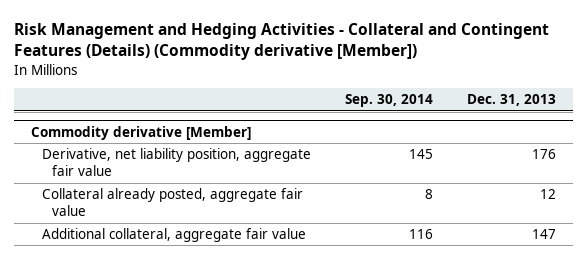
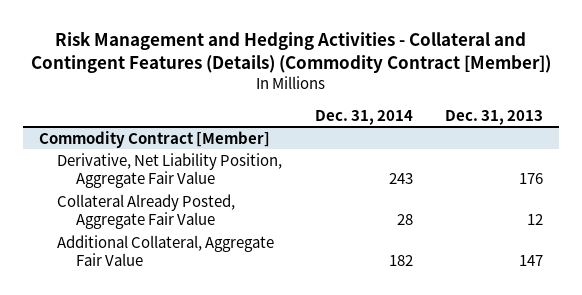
- Risk Management and Hedging Activities - Collateral and Contingent Features (Details) (Commodity derivative [Member])
+ Risk Management and Hedging Activities - Collateral and Contingent Features (Details) (Commodity Contract [Member])
- | Sep. 30, 2014 | Dec. 31, 2013
+ | Dec. 31, 2014 | Dec. 31, 2013
- Commodity derivative [Member]
- Derivative, net liability position, aggregate fair value | 145 | 176
- Collateral already posted, aggregate fair value | 8 | 12
- Additional collateral, aggregate fair value | 116 | 147
+ Commodity Contract [Member]
+ Derivative, Net Liability Position, Aggregate Fair Value | 243 | 176
+ Collateral Already Posted, Aggregate Fair Value | 28 | 12
+ Additional Collateral, Aggregate Fair Value | 182 | 147

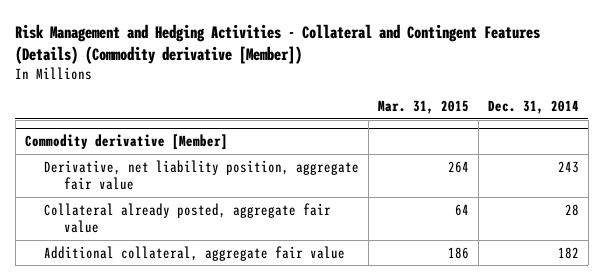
- Risk Management and Hedging Activities - Collateral and Contingent Features (Details) (Commodity Contract [Member])
+ Risk Management and Hedging Activities - Collateral and Contingent Features (Details) (Commodity derivative [Member])
- | Dec. 31, 2014 | Dec. 31, 2013
+ | Mar. 31, 2015 | Dec. 31, 2014
- Commodity Contract [Member]
- Derivative, Net Liability Position, Aggregate Fair Value | 243 | 176
- Collateral Already Posted, Aggregate Fair Value | 28 | 12
- Additional Collateral, Aggregate Fair Value | 182 | 147
+ Commodity derivative [Member]
+ Derivative, net liability position, aggregate fair value | 264 | 243
+ Collateral already posted, aggregate fair value | 64 | 28
+ Additional collateral, aggregate fair value | 186 | 182

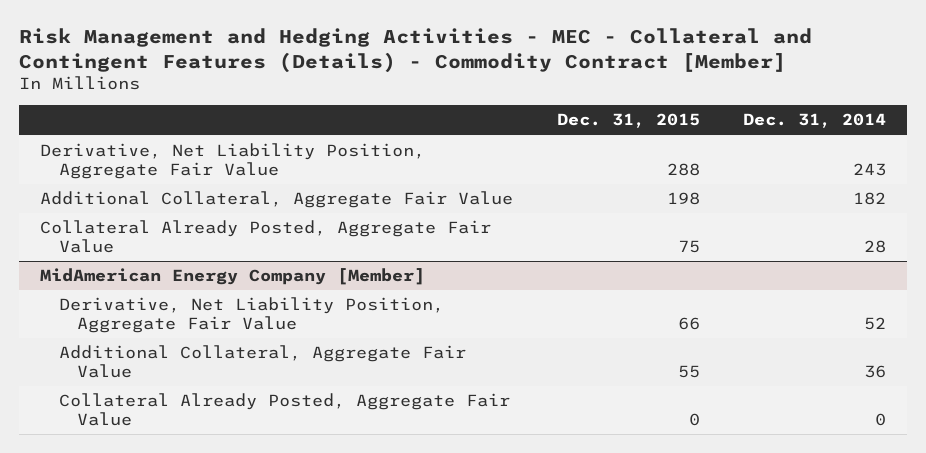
- Risk Management and Hedging Activities - Collateral and Contingent Features (Details) (Commodity derivative [Member])
+ Risk Management and Hedging Activities - MEC - Collateral and Contingent Features (Details) - Commodity Contract [Member]
- | Mar. 31, 2015 | Dec. 31, 2014
+ | Dec. 31, 2015 | Dec. 31, 2014
- Commodity derivative [Member]
- Derivative, net liability position, aggregate fair value | 264 | 243
- Collateral already posted, aggregate fair value | 64 | 28
- Additional collateral, aggregate fair value | 186 | 182
+ Derivative, Net Liability Position, Aggregate Fair Value | 288 | 243
+ Additional Collateral, Aggregate Fair Value | 198 | 182
+ Collateral Already Posted, Aggregate Fair Value | 75 | 28
+ MidAmerican Energy Company [Member]
+ Derivative, Net Liability Position, Aggregate Fair Value | 66 | 52
+ Additional Collateral, Aggregate Fair Value | 55 | 36
+ Collateral Already Posted, Aggregate Fair Value | 0 | 0

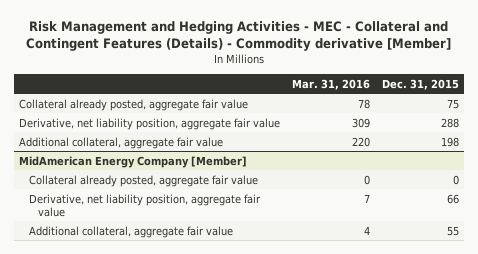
- Risk Management and Hedging Activities - MEC - Collateral and Contingent Features (Details) - Commodity Contract [Member]
+ Risk Management and Hedging Activities - MEC - Collateral and Contingent Features (Details) - Commodity derivative [Member]
- | Dec. 31, 2015 | Dec. 31, 2014
+ | Mar. 31, 2016 | Dec. 31, 2015
- Derivative, Net Liability Position, Aggregate Fair Value | 288 | 243
- Additional Collateral, Aggregate Fair Value | 198 | 182
- Collateral Already Posted, Aggregate Fair Value | 75 | 28
+ Collateral already posted, aggregate fair value | 78 | 75
+ Derivative, net liability position, aggregate fair value | 309 | 288
+ Additional collateral, aggregate fair value | 220 | 198
@ MidAmerican Energy Company [Member]
- Derivative, Net Liability Position, Aggregate Fair Value | 66 | 52
- Additional Collateral, Aggregate Fair Value | 55 | 36
- Collateral Already Posted, Aggregate Fair Value | 0 | 0
+ Collateral already posted, aggregate fair value | 0 | 0
+ Derivative, net liability position, aggregate fair value | 7 | 66
+ Additional collateral, aggregate fair value | 4 | 55

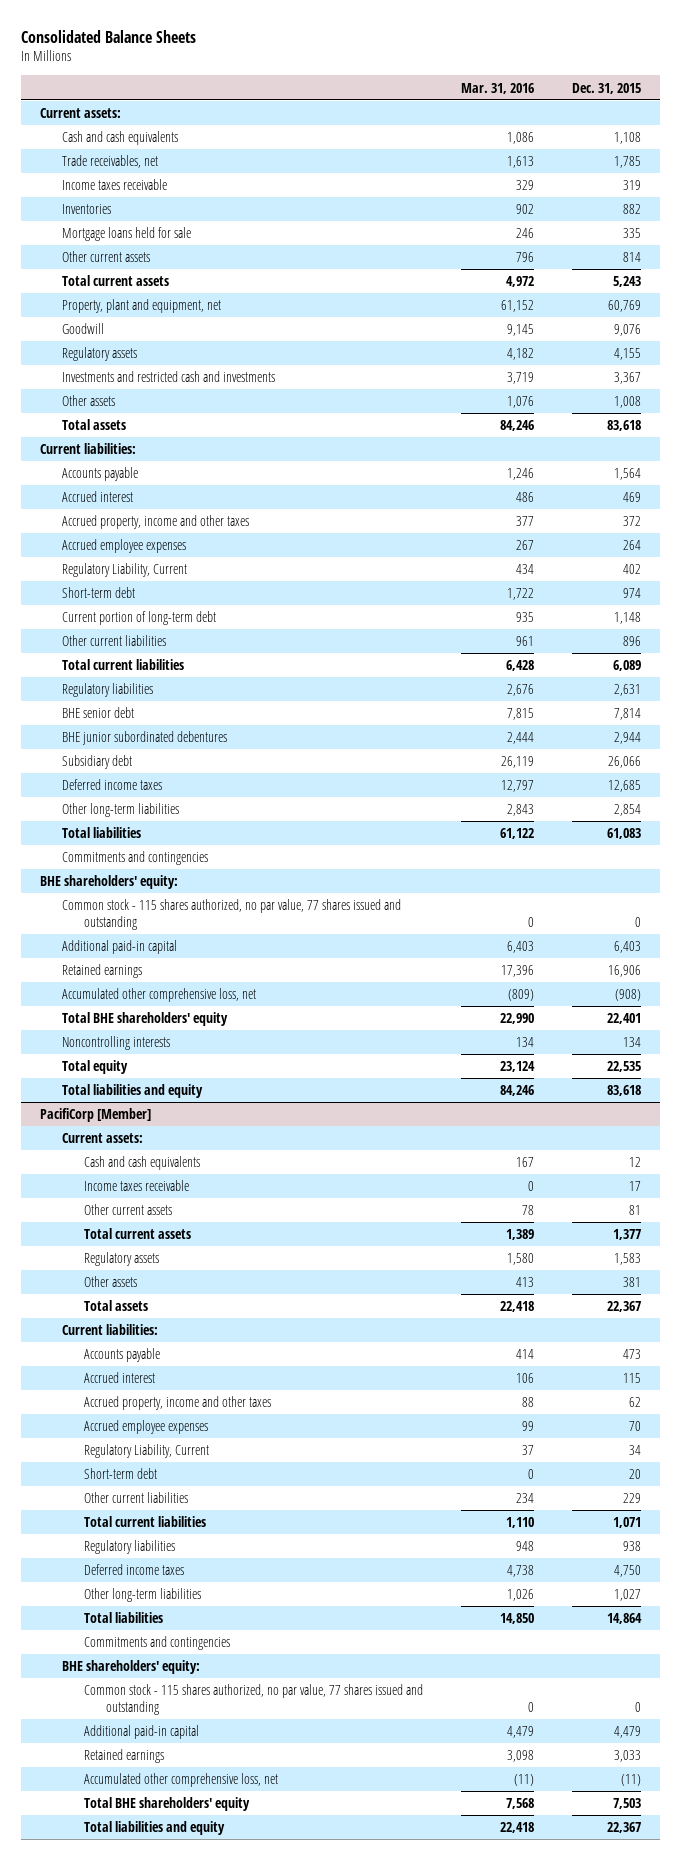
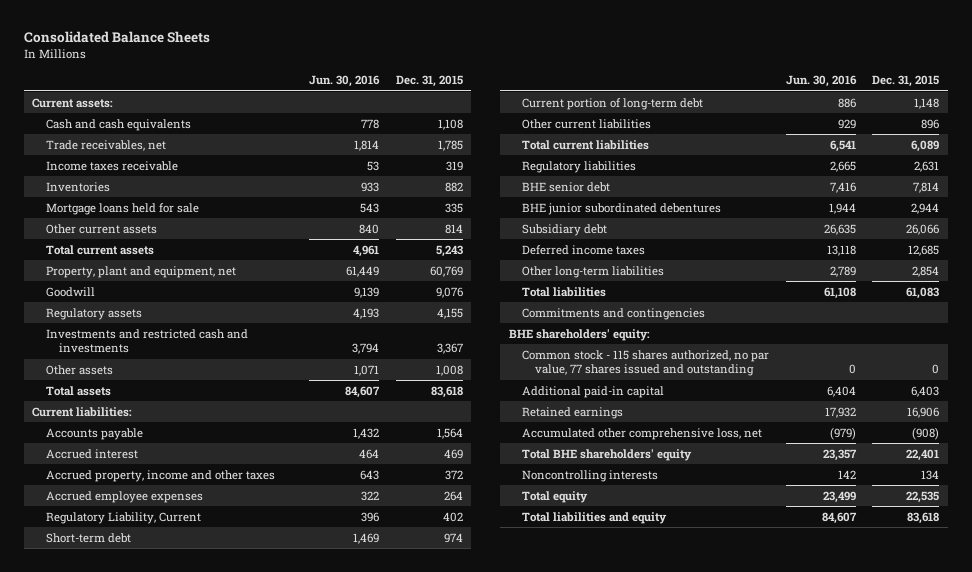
- | Mar. 31, 2016 | Dec. 31, 2015
+ | Jun. 30, 2016 | Dec. 31, 2015
- PacifiCorp [Member]
- Current assets:
- Cash and cash equivalents | 167 | 12
- Income taxes receivable | 0 | 17
- Other current assets | 78 | 81
- Total current assets | 1,389 | 1,377
- Regulatory assets | 1,580 | 1,583
- Other assets | 413 | 381
- Total assets | 22,418 | 22,367
- Current liabilities:
- Accounts payable | 414 | 473
- Accrued interest | 106 | 115
- Accrued property, income and other taxes | 88 | 62
- Accrued employee expenses | 99 | 70
- Regulatory Liability, Current | 37 | 34
- Short-term debt | 0 | 20
- Other current liabilities | 234 | 229
- Total current liabilities | 1,110 | 1,071
- Regulatory liabilities | 948 | 938
- Deferred income taxes | 4,738 | 4,750
- Other long-term liabilities | 1,026 | 1,027
- Total liabilities | 14,850 | 14,864
- Commitments and contingencies
- BHE shareholders' equity:
- Common stock - 115 shares authorized, no par value, 77 shares issued and outstanding | 0 | 0
- Additional paid-in capital | 4,479 | 4,479
- Retained earnings | 3,098 | 3,033
- Accumulated other comprehensive loss, net | (11) | (11)
- Total BHE shareholders' equity | 7,568 | 7,503
- Total liabilities and equity | 22,418 | 22,367

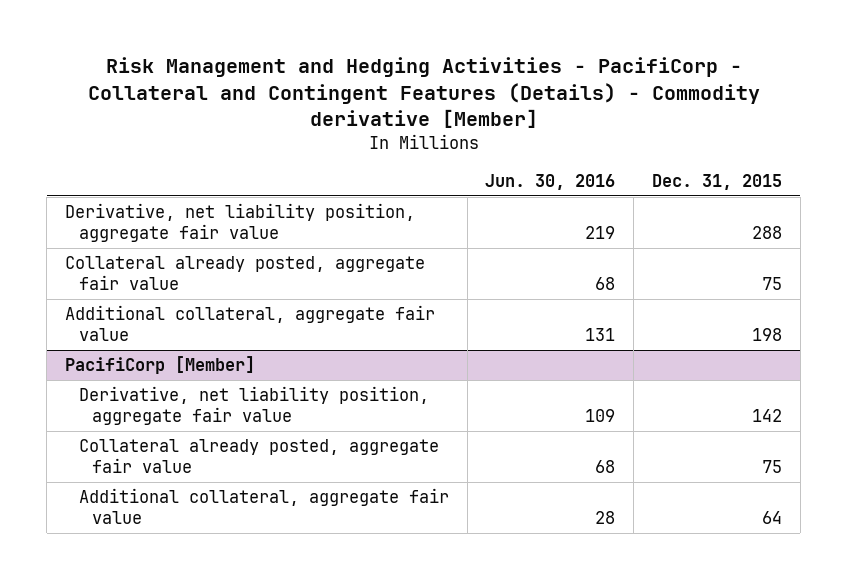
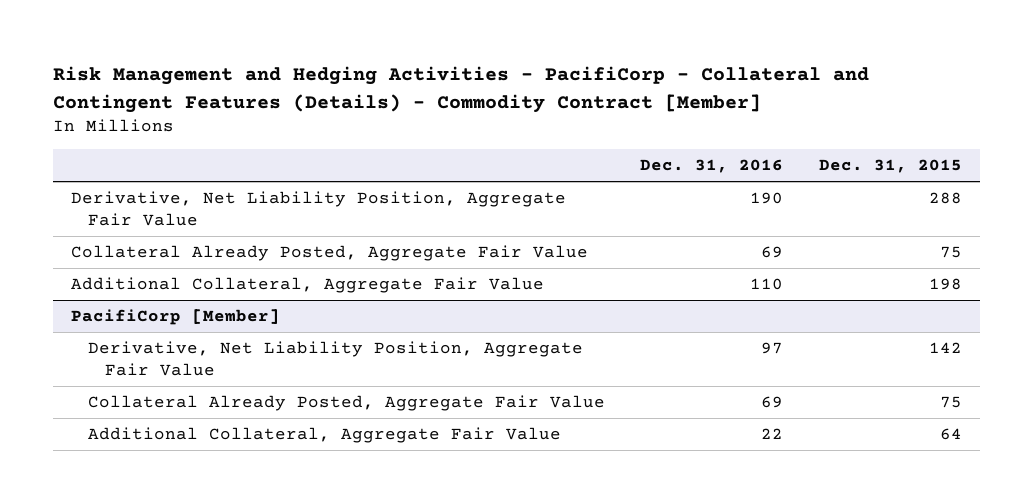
- Risk Management and Hedging Activities - PacifiCorp - Collateral and Contingent Features (Details) - Commodity derivative [Member]
+ Risk Management and Hedging Activities - PacifiCorp - Collateral and Contingent Features (Details) - Commodity Contract [Member]
- | Jun. 30, 2016 | Dec. 31, 2015
+ | Dec. 31, 2016 | Dec. 31, 2015
- Derivative, net liability position, aggregate fair value | 219 | 288
- Collateral already posted, aggregate fair value | 68 | 75
- Additional collateral, aggregate fair value | 131 | 198
+ Derivative, Net Liability Position, Aggregate Fair Value | 190 | 288
+ Collateral Already Posted, Aggregate Fair Value | 69 | 75
+ Additional Collateral, Aggregate Fair Value | 110 | 198
@ PacifiCorp [Member]
- Derivative, net liability position, aggregate fair value | 109 | 142
- Collateral already posted, aggregate fair value | 68 | 75
- Additional collateral, aggregate fair value | 28 | 64
+ Derivative, Net Liability Position, Aggregate Fair Value | 97 | 142
+ Collateral Already Posted, Aggregate Fair Value | 69 | 75
+ Additional Collateral, Aggregate Fair Value | 22 | 64

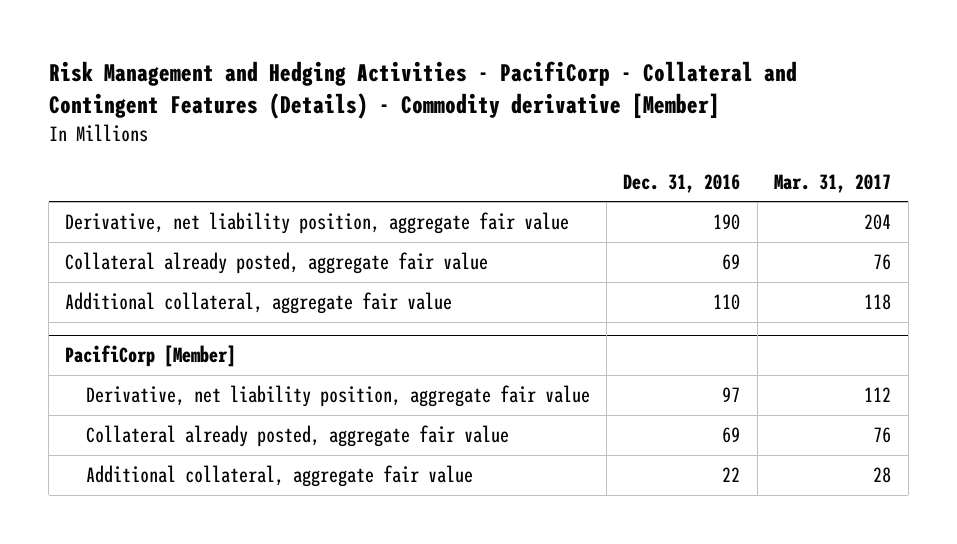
- Risk Management and Hedging Activities - PacifiCorp - Collateral and Contingent Features (Details) - Commodity Contract [Member]
+ Risk Management and Hedging Activities - PacifiCorp - Collateral and Contingent Features (Details) - Commodity derivative [Member]
- | Dec. 31, 2016 | Dec. 31, 2015
+ | Dec. 31, 2016 | Mar. 31, 2017
- Derivative, Net Liability Position, Aggregate Fair Value | 190 | 288
- Collateral Already Posted, Aggregate Fair Value | 69 | 75
- Additional Collateral, Aggregate Fair Value | 110 | 198
+ Derivative, net liability position, aggregate fair value | 190 | 204
+ Collateral already posted, aggregate fair value | 69 | 76
+ Additional collateral, aggregate fair value | 110 | 118
@ PacifiCorp [Member]
- Derivative, Net Liability Position, Aggregate Fair Value | 97 | 142
- Collateral Already Posted, Aggregate Fair Value | 69 | 75
- Additional Collateral, Aggregate Fair Value | 22 | 64
+ Derivative, net liability position, aggregate fair value | 97 | 112
+ Collateral already posted, aggregate fair value | 69 | 76
+ Additional collateral, aggregate fair value | 22 | 28

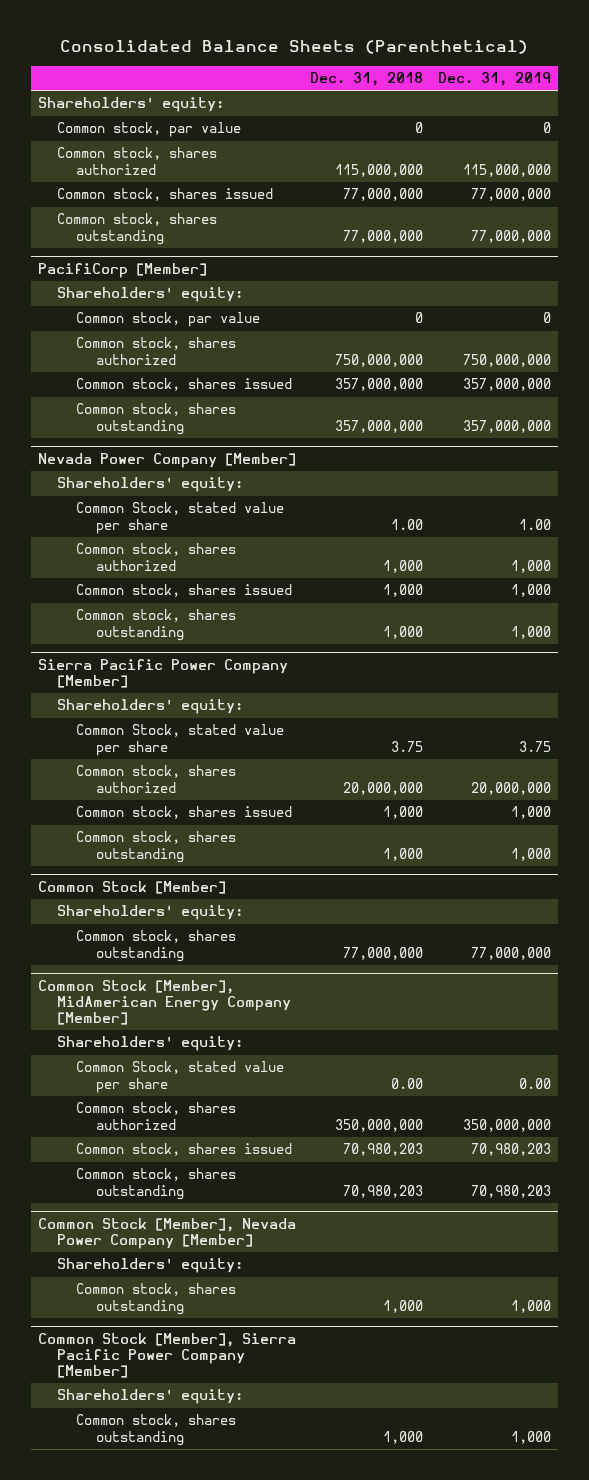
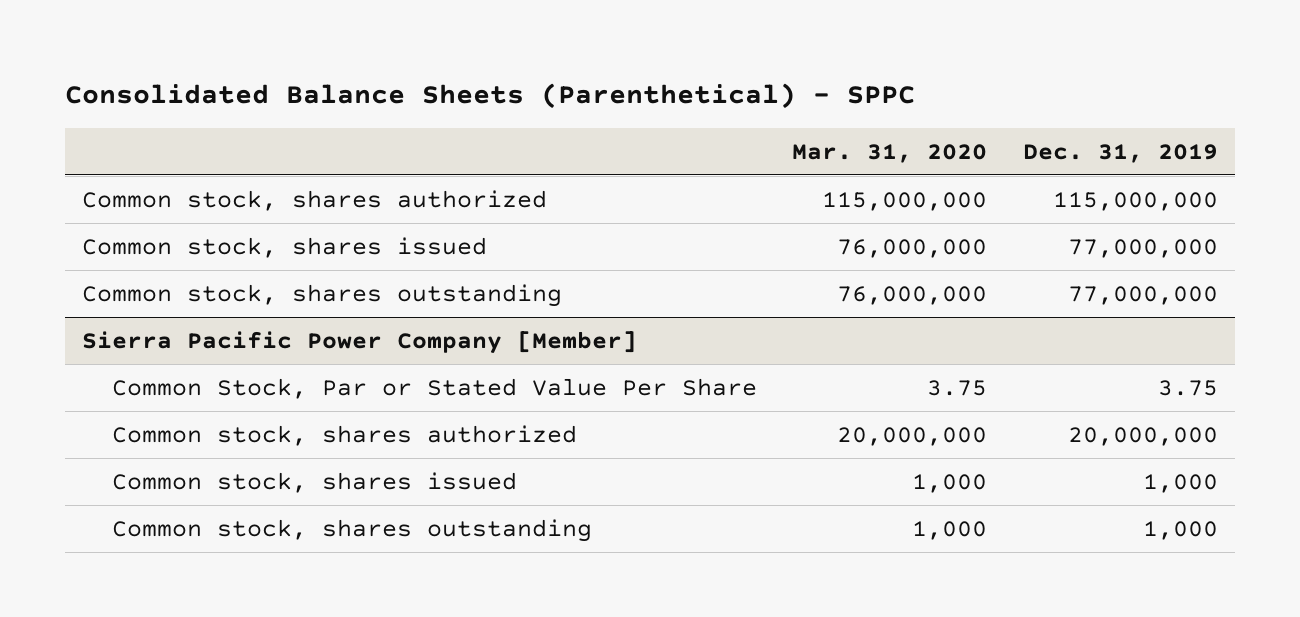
- Consolidated Balance Sheets (Parenthetical)
+ Consolidated Balance Sheets (Parenthetical) - SPPC
- | Dec. 31, 2018 | Dec. 31, 2019
+ | Mar. 31, 2020 | Dec. 31, 2019
- Shareholders' equity:
- Common stock, par value | 0 | 0
- PacifiCorp [Member]
- Shareholders' equity:
- Common stock, par value | 0 | 0
- Common stock, shares authorized | 750,000,000 | 750,000,000
- Common stock, shares issued | 357,000,000 | 357,000,000
- Common stock, shares outstanding | 357,000,000 | 357,000,000
- Nevada Power Company [Member]
- Shareholders' equity:
- Common Stock, stated value per share | 1.00 | 1.00
- Common stock, shares authorized | 1,000 | 1,000
- Common stock, shares issued | 1,000 | 1,000
- Common stock, shares outstanding | 1,000 | 1,000
@ Sierra Pacific Power Company [Member]
- Shareholders' equity:
- Common Stock, stated value per share | 3.75 | 3.75
+ Common Stock, Par or Stated Value Per Share | 3.75 | 3.75
- Common Stock [Member]
- Shareholders' equity:
- Common stock, shares outstanding | 77,000,000 | 77,000,000
- Common Stock [Member], MidAmerican Energy Company [Member]
- Shareholders' equity:
- Common Stock, stated value per share | 0.00 | 0.00
- Common stock, shares authorized | 350,000,000 | 350,000,000
- Common stock, shares issued | 70,980,203 | 70,980,203
- Common stock, shares outstanding | 70,980,203 | 70,980,203
- Common Stock [Member], Nevada Power Company [Member]
- Shareholders' equity:
- Common stock, shares outstanding | 1,000 | 1,000
- Common Stock [Member], Sierra Pacific Power Company [Member]
- Shareholders' equity:
- Common stock, shares outstanding | 1,000 | 1,000

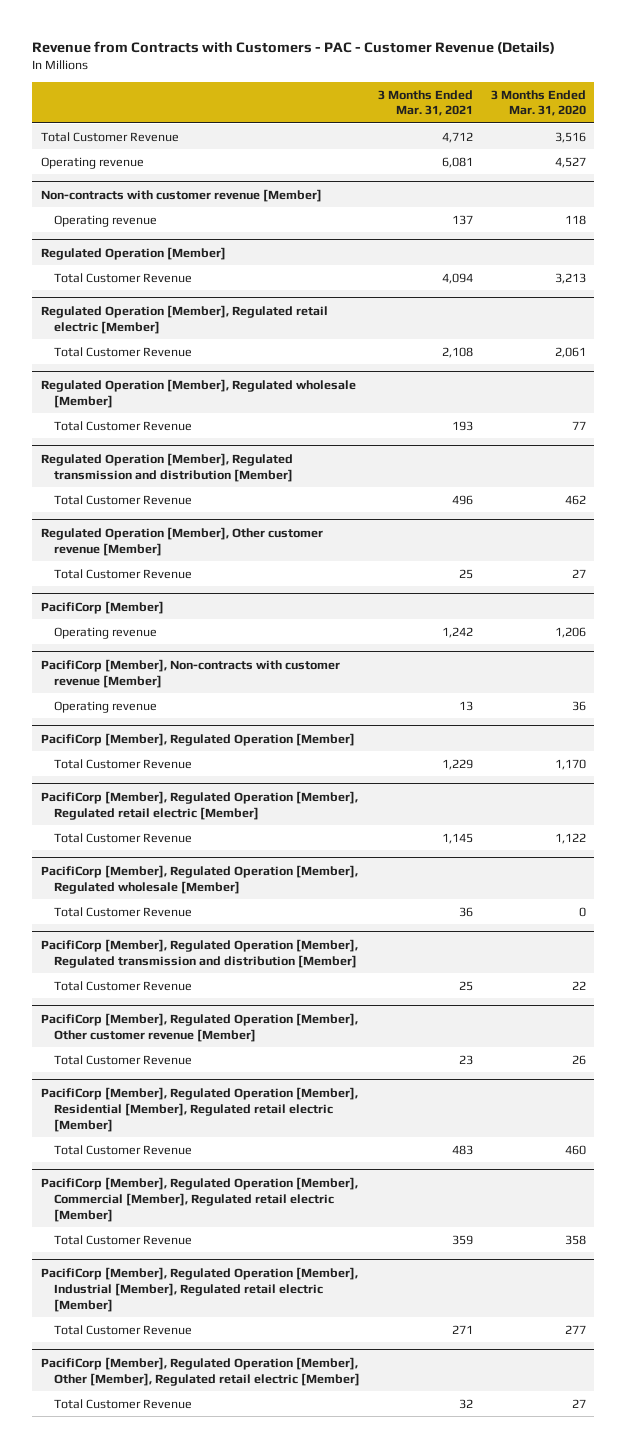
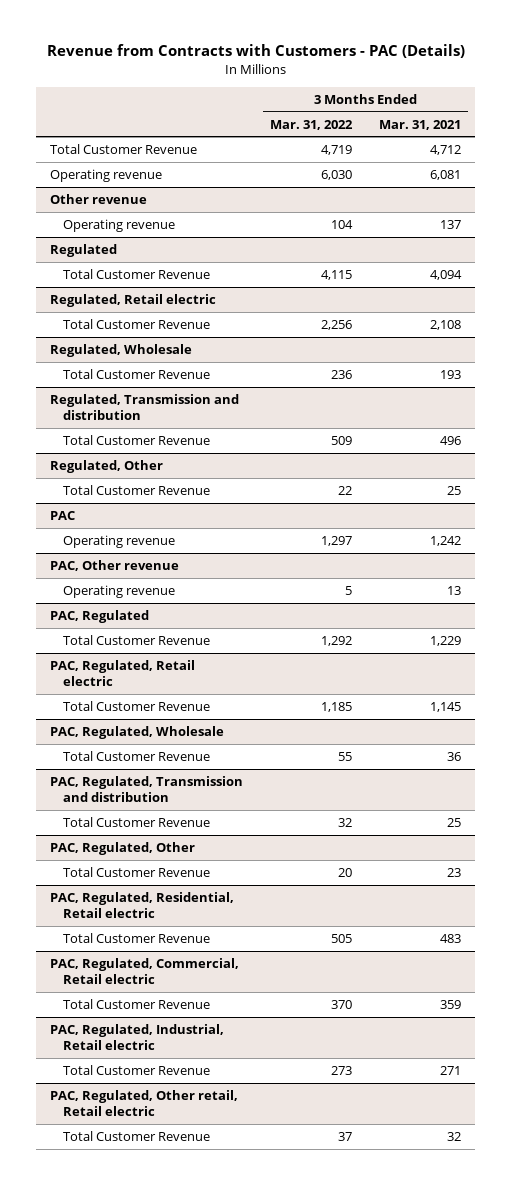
- Revenue from Contracts with Customers - PAC - Customer Revenue (Details)
+ Revenue from Contracts with Customers - PAC (Details)
- | 3 Months Ended Mar. 31, 2021 | 3 Months Ended Mar. 31, 2020
+ | 3 Months Ended Mar. 31, 2022 | 3 Months Ended Mar. 31, 2021
- Non-contracts with customer revenue [Member]
+ Other revenue
- Regulated Operation [Member]
+ Regulated
- Regulated Operation [Member], Regulated retail electric [Member]
+ Regulated, Retail electric
- Regulated Operation [Member], Regulated wholesale [Member]
+ Regulated, Wholesale
- Regulated Operation [Member], Regulated transmission and distribution [Member]
+ Regulated, Transmission and distribution
- Regulated Operation [Member], Other customer revenue [Member]
+ Regulated, Other
- PacifiCorp [Member]
+ PAC
- PacifiCorp [Member], Non-contracts with customer revenue [Member]
+ PAC, Other revenue
- PacifiCorp [Member], Regulated Operation [Member]
+ PAC, Regulated
- PacifiCorp [Member], Regulated Operation [Member], Regulated retail electric [Member]
+ PAC, Regulated, Retail electric
- PacifiCorp [Member], Regulated Operation [Member], Regulated wholesale [Member]
+ PAC, Regulated, Wholesale
- PacifiCorp [Member], Regulated Operation [Member], Regulated transmission and distribution [Member]
+ PAC, Regulated, Transmission and distribution
- PacifiCorp [Member], Regulated Operation [Member], Other customer revenue [Member]
+ PAC, Regulated, Other
- PacifiCorp [Member], Regulated Operation [Member], Residential [Member], Regulated retail electric [Member]
+ PAC, Regulated, Residential, Retail electric
- PacifiCorp [Member], Regulated Operation [Member], Commercial [Member], Regulated retail electric [Member]
+ PAC, Regulated, Commercial, Retail electric
- PacifiCorp [Member], Regulated Operation [Member], Industrial [Member], Regulated retail electric [Member]
+ PAC, Regulated, Industrial, Retail electric
- PacifiCorp [Member], Regulated Operation [Member], Other [Member], Regulated retail electric [Member]
+ PAC, Regulated, Other retail, Retail electric

